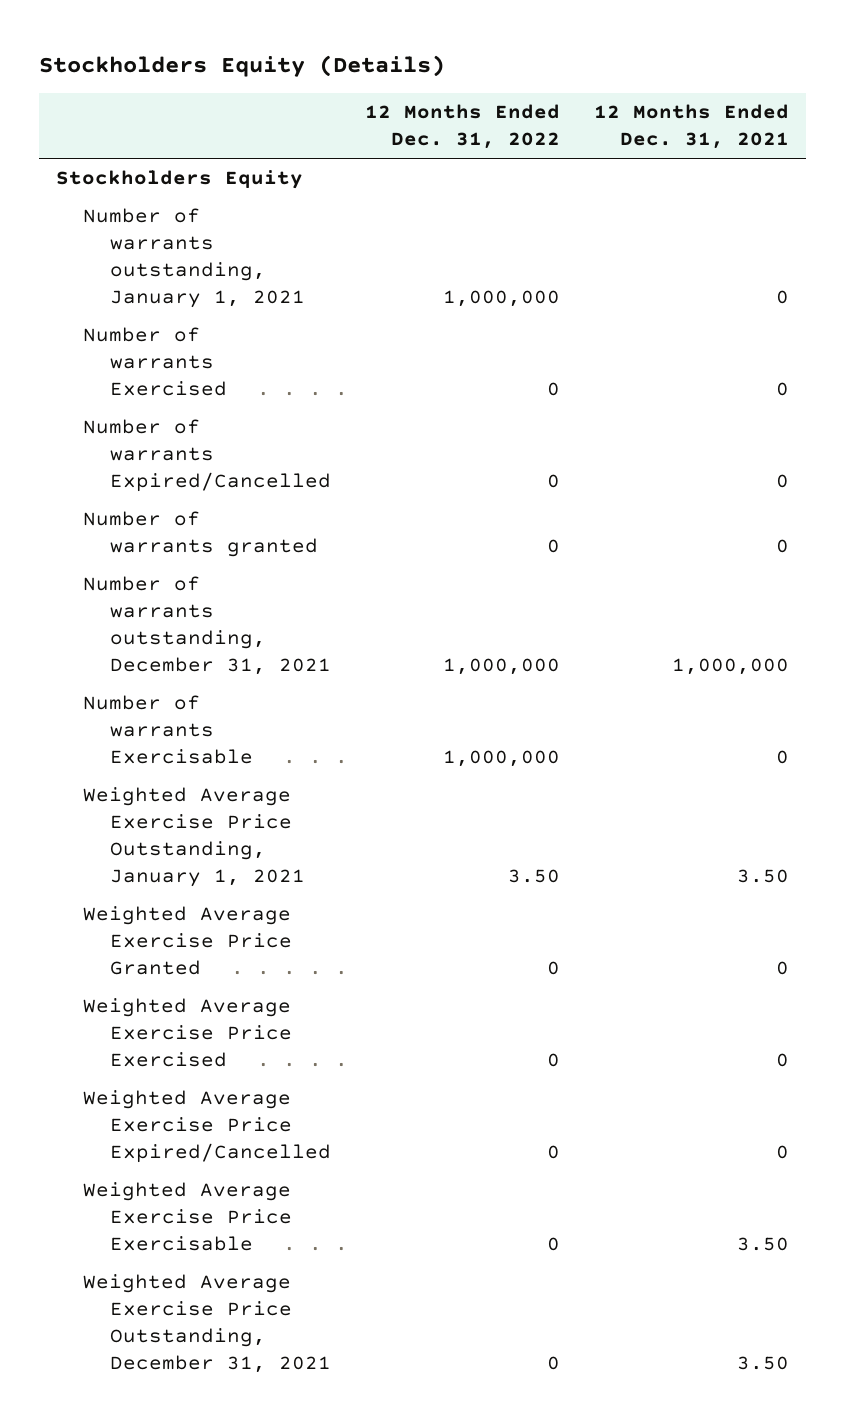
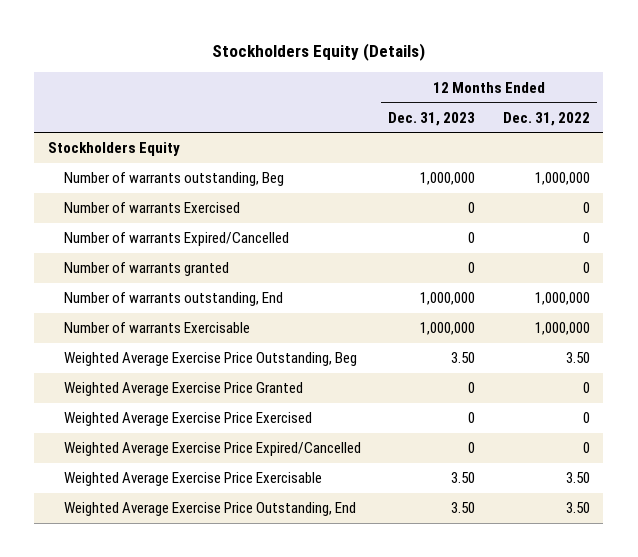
- | 12 Months Ended Dec. 31, 2022 | 12 Months Ended Dec. 31, 2021
+ | 12 Months Ended Dec. 31, 2023 | 12 Months Ended Dec. 31, 2022
- Number of warrants outstanding, January 1, 2021 | 1,000,000 | 0
+ Number of warrants outstanding, Beg | 1,000,000 | 1,000,000
- Number of warrants outstanding, December 31, 2021 | 1,000,000 | 1,000,000
+ Number of warrants outstanding, End | 1,000,000 | 1,000,000
- Weighted Average Exercise Price Outstanding, January 1, 2021 | 3.50 | 3.50
+ Weighted Average Exercise Price Outstanding, Beg | 3.50 | 3.50
- Weighted Average Exercise Price Exercisable | 0 | 3.50
- Weighted Average Exercise Price Outstanding, December 31, 2021 | 0 | 3.50
+ Weighted Average Exercise Price Exercisable | 3.50 | 3.50
+ Weighted Average Exercise Price Outstanding, End | 3.50 | 3.50

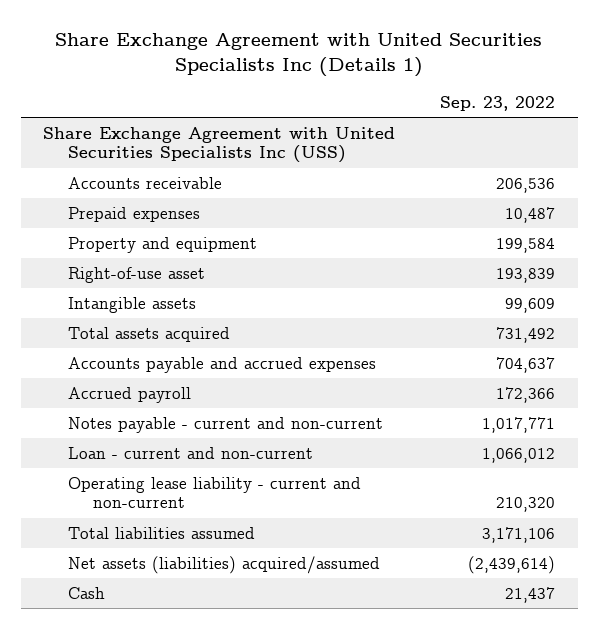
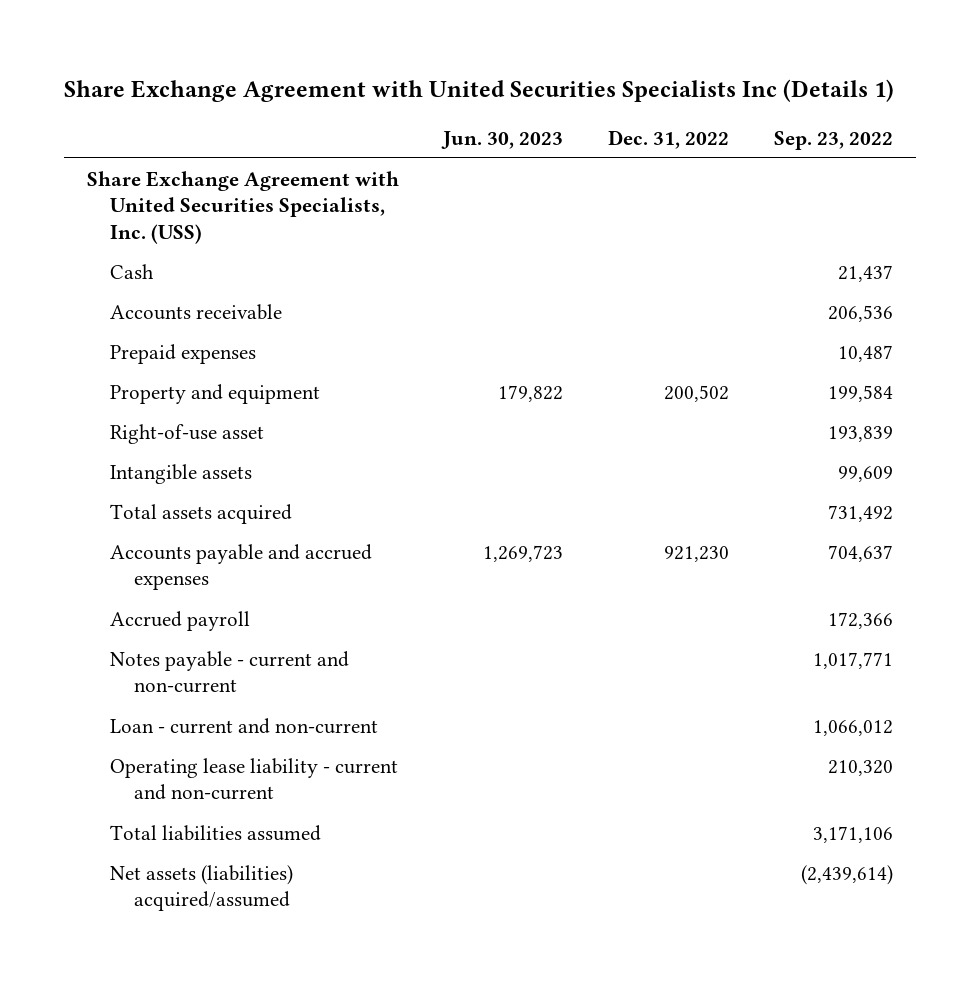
- | Sep. 23, 2022
+ | Jun. 30, 2023 | Dec. 31, 2022 | Sep. 23, 2022
- Share Exchange Agreement with United Securities Specialists Inc (USS)
+ Share Exchange Agreement with United Securities Specialists, Inc. (USS)
moved up: Cash | | | 21,437

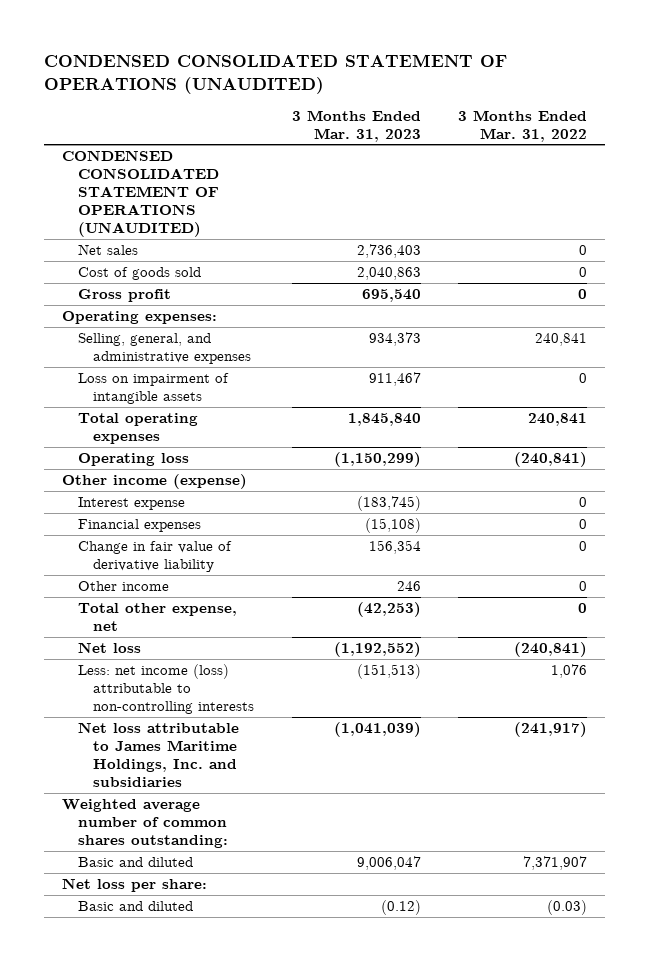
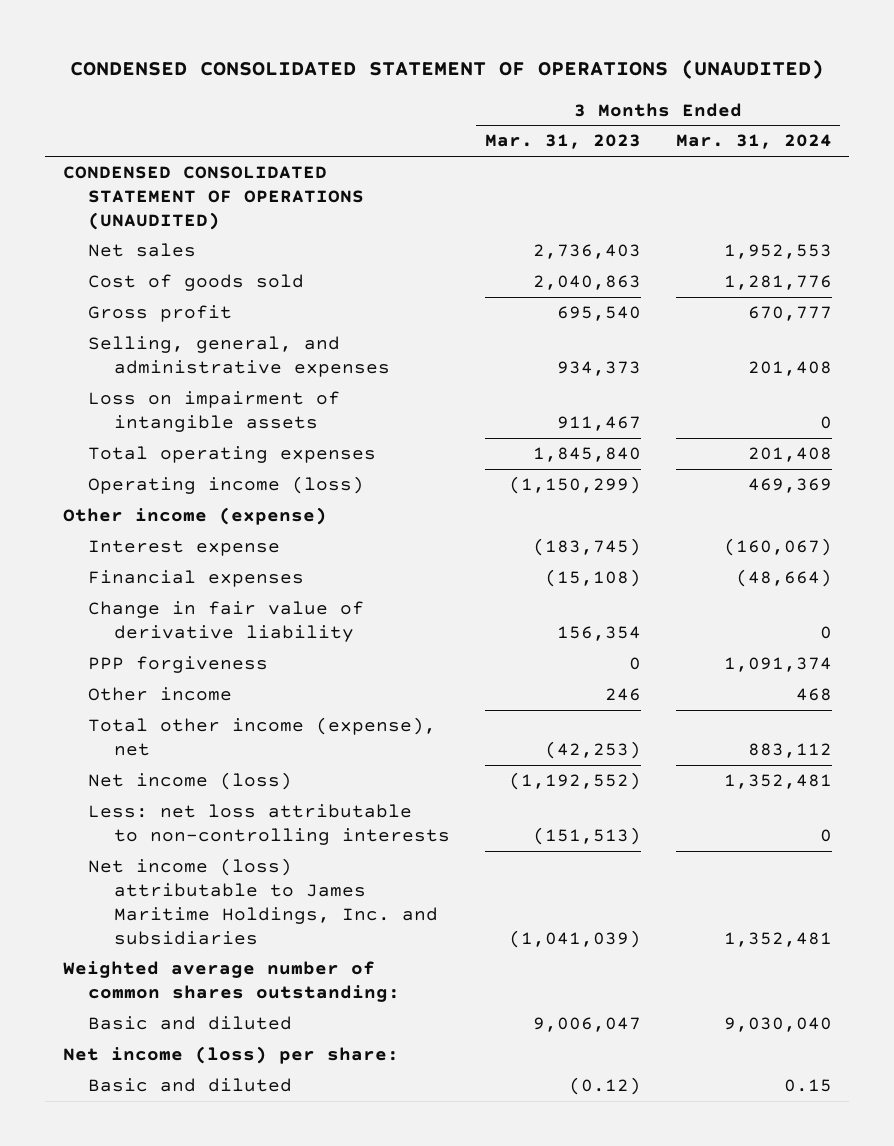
- | 3 Months Ended Mar. 31, 2023 | 3 Months Ended Mar. 31, 2022
+ | 3 Months Ended Mar. 31, 2023 | 3 Months Ended Mar. 31, 2024
- Operating expenses:
- Operating loss | (1,150,299) | (240,841)
+ Operating income (loss) | (1,150,299) | 469,369
+ PPP forgiveness | 0 | 1,091,374
- Total other expense, net | (42,253) | 0
- Net loss | (1,192,552) | (240,841)
- Less: net income (loss) attributable to non-controlling interests | (151,513) | 1,076
- Net loss attributable to James Maritime Holdings, Inc. and subsidiaries | (1,041,039) | (241,917)
+ Total other income (expense), net | (42,253) | 883,112
+ Net income (loss) | (1,192,552) | 1,352,481
+ Less: net loss attributable to non-controlling interests | (151,513) | 0
+ Net income (loss) attributable to James Maritime Holdings, Inc. and subsidiaries | (1,041,039) | 1,352,481
- Net loss per share:
+ Net income (loss) per share:

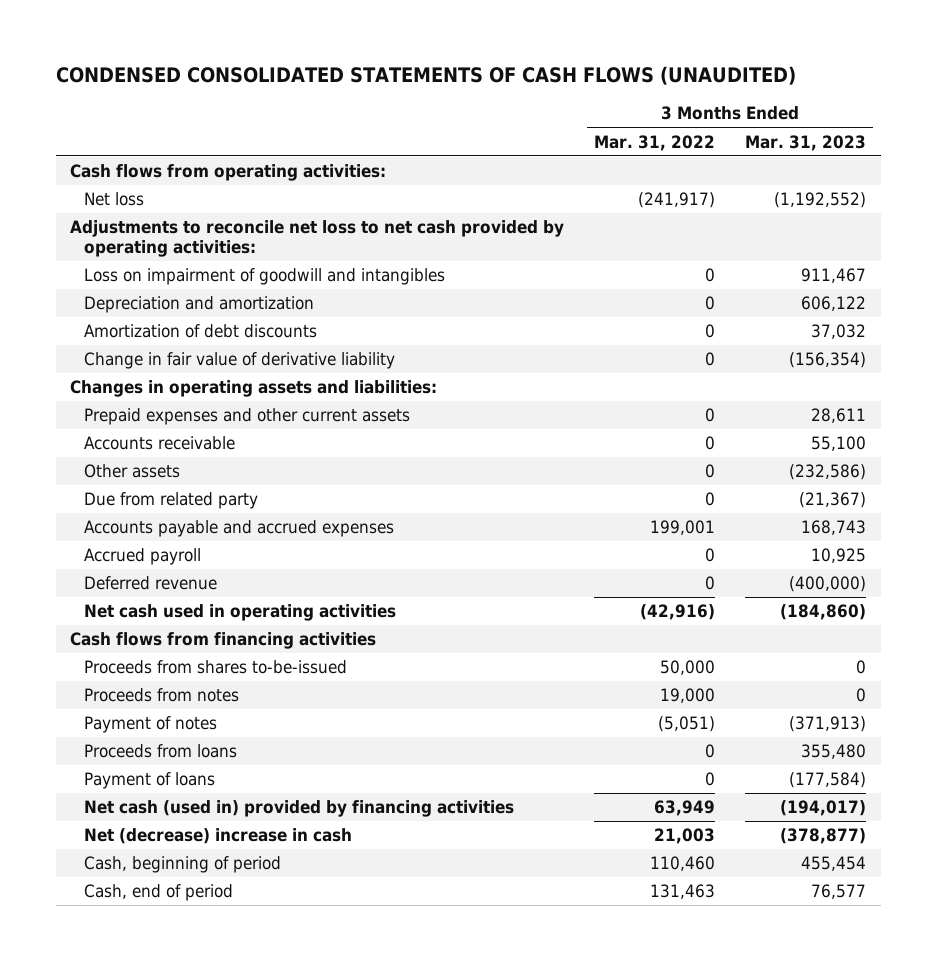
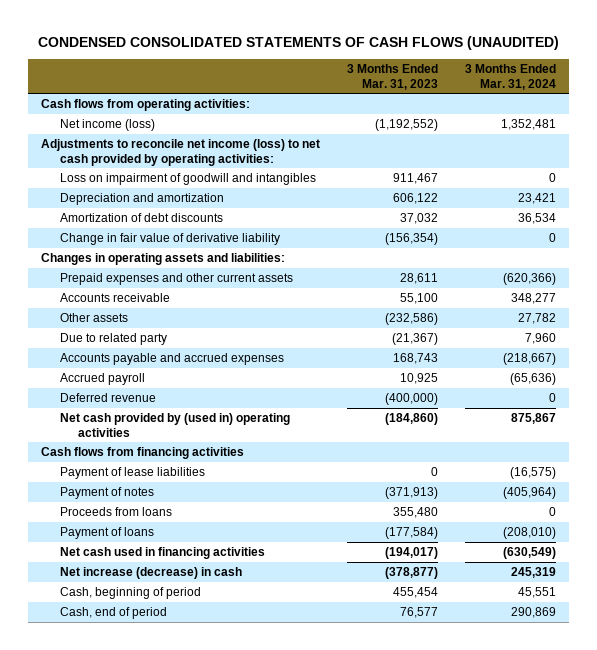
- | 3 Months Ended Mar. 31, 2022 | 3 Months Ended Mar. 31, 2023
+ | 3 Months Ended Mar. 31, 2023 | 3 Months Ended Mar. 31, 2024
- Net loss | (241,917) | (1,192,552)
- Adjustments to reconcile net loss to net cash provided by operating activities:
+ Net income (loss) | (1,192,552) | 1,352,481
+ Adjustments to reconcile net income (loss) to net cash provided by operating activities:
- Due from related party | 0 | (21,367)
+ Due to related party | (21,367) | 7,960
- Net cash used in operating activities | (42,916) | (184,860)
+ Net cash provided by (used in) operating activities | (184,860) | 875,867
- Proceeds from shares to-be-issued | 50,000 | 0
- Proceeds from notes | 19,000 | 0
+ Payment of lease liabilities | 0 | (16,575)
- Net cash (used in) provided by financing activities | 63,949 | (194,017)
- Net (decrease) increase in cash | 21,003 | (378,877)
+ Net cash used in financing activities | (194,017) | (630,549)
+ Net increase (decrease) in cash | (378,877) | 245,319

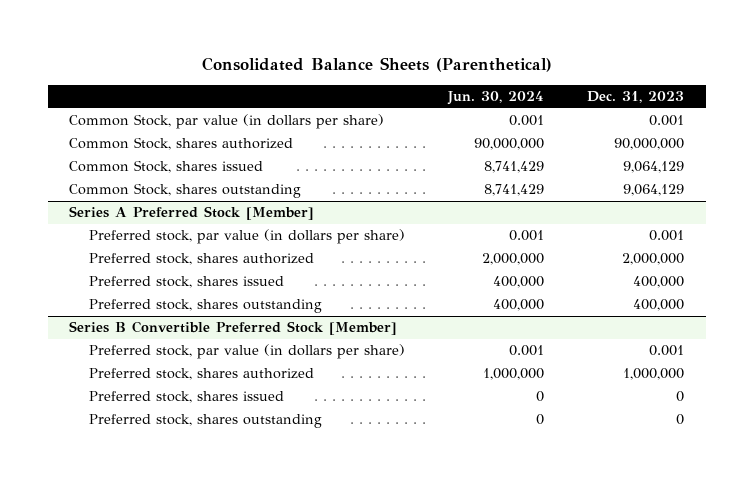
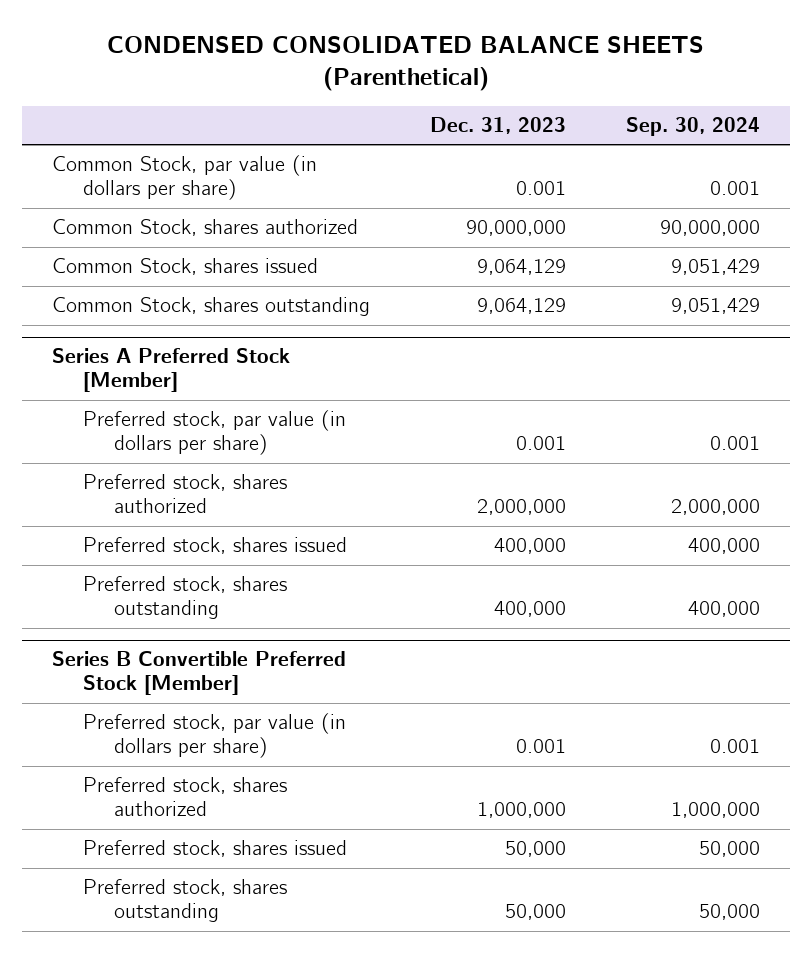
- Consolidated Balance Sheets (Parenthetical)
+ CONDENSED CONSOLIDATED BALANCE SHEETS (Parenthetical)
- | Jun. 30, 2024 | Dec. 31, 2023
+ | Dec. 31, 2023 | Sep. 30, 2024
@ Series B Convertible Preferred Stock [Member]
- Preferred stock, shares issued | 0 | 0
- Preferred stock, shares outstanding | 0 | 0
+ Preferred stock, shares issued | 50,000 | 50,000
+ Preferred stock, shares outstanding | 50,000 | 50,000

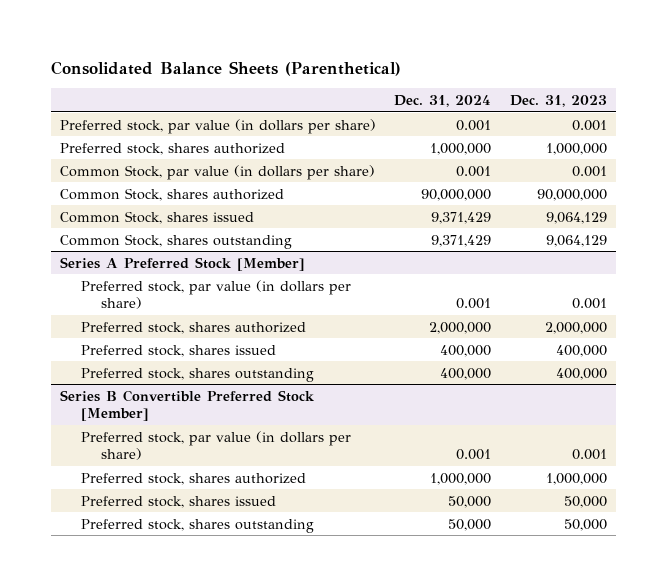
- CONDENSED CONSOLIDATED BALANCE SHEETS (Parenthetical)
+ Consolidated Balance Sheets (Parenthetical)
- | Dec. 31, 2023 | Sep. 30, 2024
+ | Dec. 31, 2024 | Dec. 31, 2023
+ Preferred stock, par value (in dollars per share) | 0.001 | 0.001
+ Preferred stock, shares authorized | 1,000,000 | 1,000,000

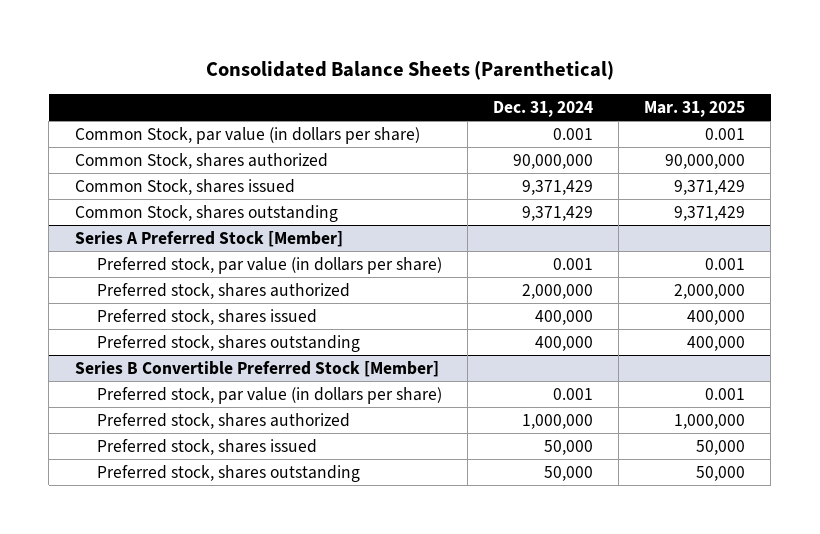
- | Dec. 31, 2024 | Dec. 31, 2023
+ | Dec. 31, 2024 | Mar. 31, 2025
- Preferred stock, par value (in dollars per share) | 0.001 | 0.001
- Preferred stock, shares authorized | 1,000,000 | 1,000,000

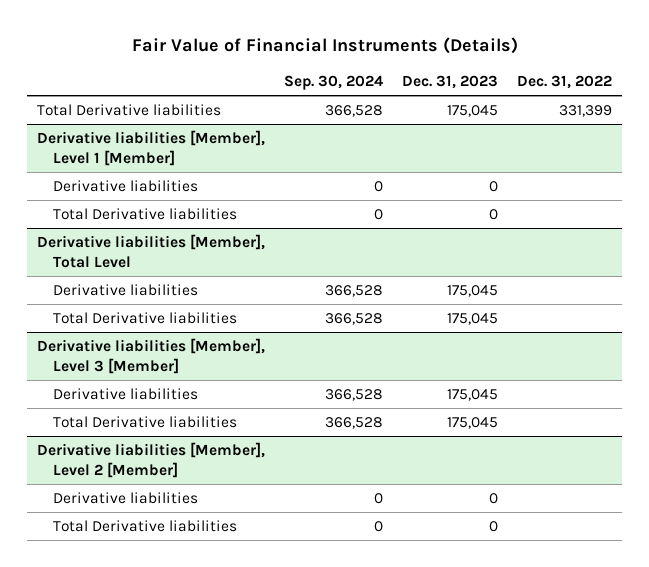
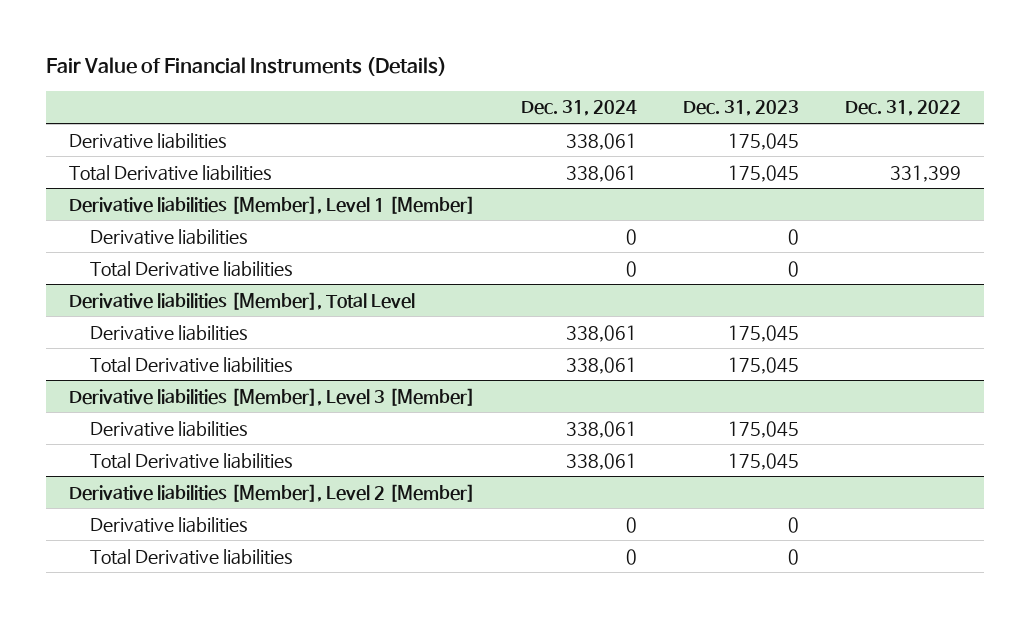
- | Sep. 30, 2024 | Dec. 31, 2023 | Dec. 31, 2022
+ | Dec. 31, 2024 | Dec. 31, 2023 | Dec. 31, 2022
+ Derivative liabilities | 338,061 | 175,045 |

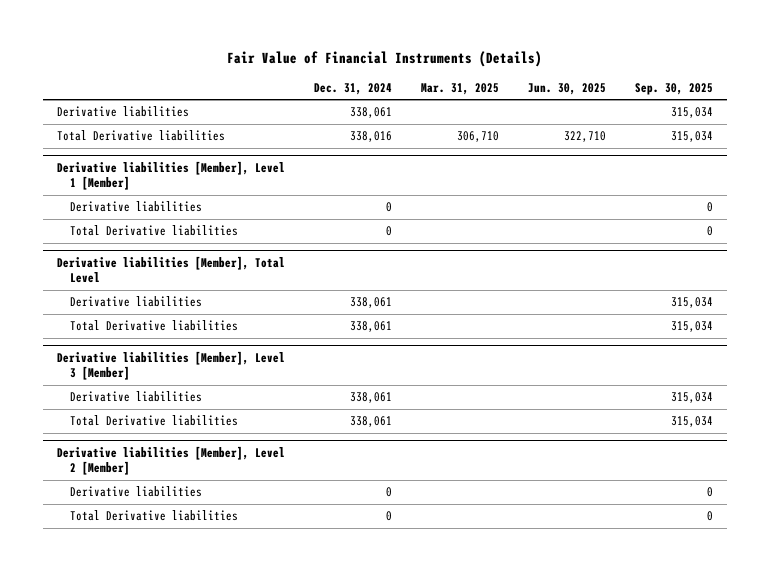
- | Dec. 31, 2024 | Dec. 31, 2023 | Dec. 31, 2022
+ | Dec. 31, 2024 | Mar. 31, 2025 | Jun. 30, 2025 | Sep. 30, 2025
- Total Derivative liabilities | 338,061 | 175,045 | 331,399
+ Total Derivative liabilities | 338,016 | 306,710 | 322,710 | 315,034

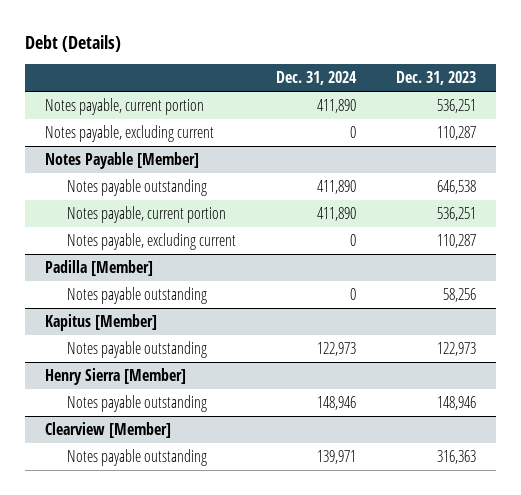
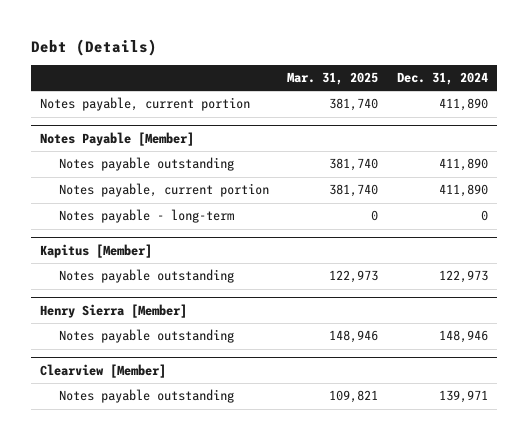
- | Dec. 31, 2024 | Dec. 31, 2023
+ | Mar. 31, 2025 | Dec. 31, 2024
- Notes payable, excluding current | 0 | 110,287
@ Notes Payable [Member]
- Notes payable, excluding current | 0 | 110,287
- Padilla [Member]
- Notes payable outstanding | 0 | 58,256
@ Notes Payable [Member]
+ Notes payable - long-term | 0 | 0

